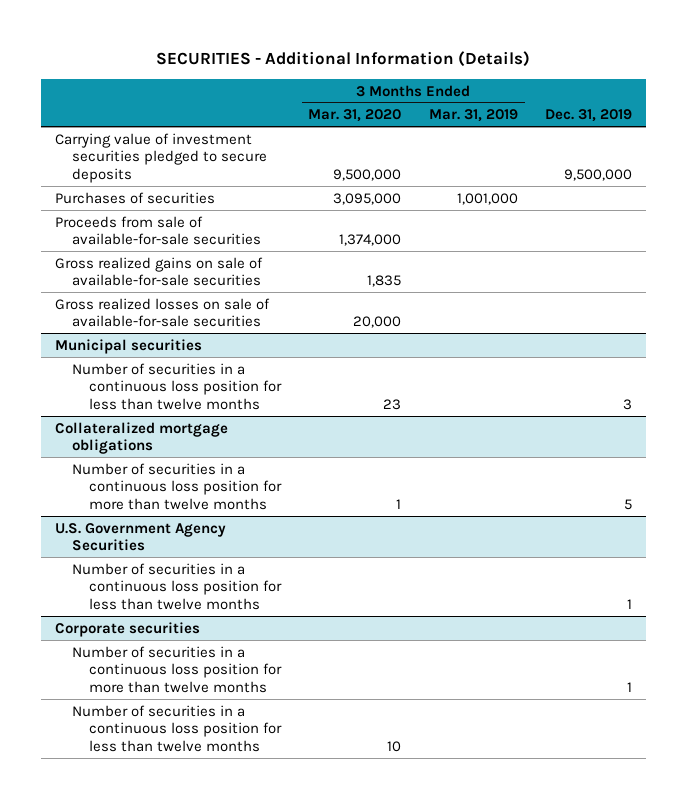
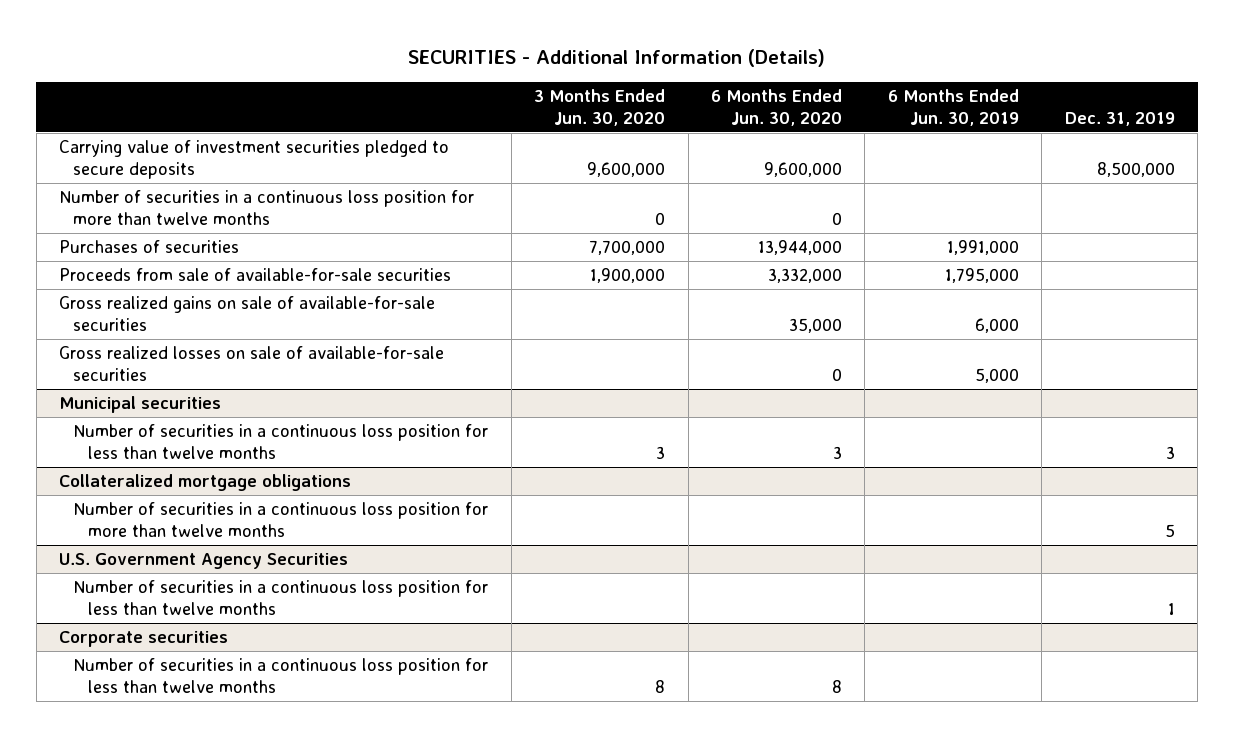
- | 3 Months Ended Mar. 31, 2020 | 3 Months Ended Mar. 31, 2019 | Dec. 31, 2019
+ | 3 Months Ended Jun. 30, 2020 | 6 Months Ended Jun. 30, 2020 | 6 Months Ended Jun. 30, 2019 | Dec. 31, 2019
- Carrying value of investment securities pledged to secure deposits | 9,500,000 | | 9,500,000
+ Carrying value of investment securities pledged to secure deposits | 9,600,000 | 9,600,000 | | 8,500,000
+ Number of securities in a continuous loss position for more than twelve months | 0 | 0 | |
@ Corporate securities
- Number of securities in a continuous loss position for more than twelve months | | | 1

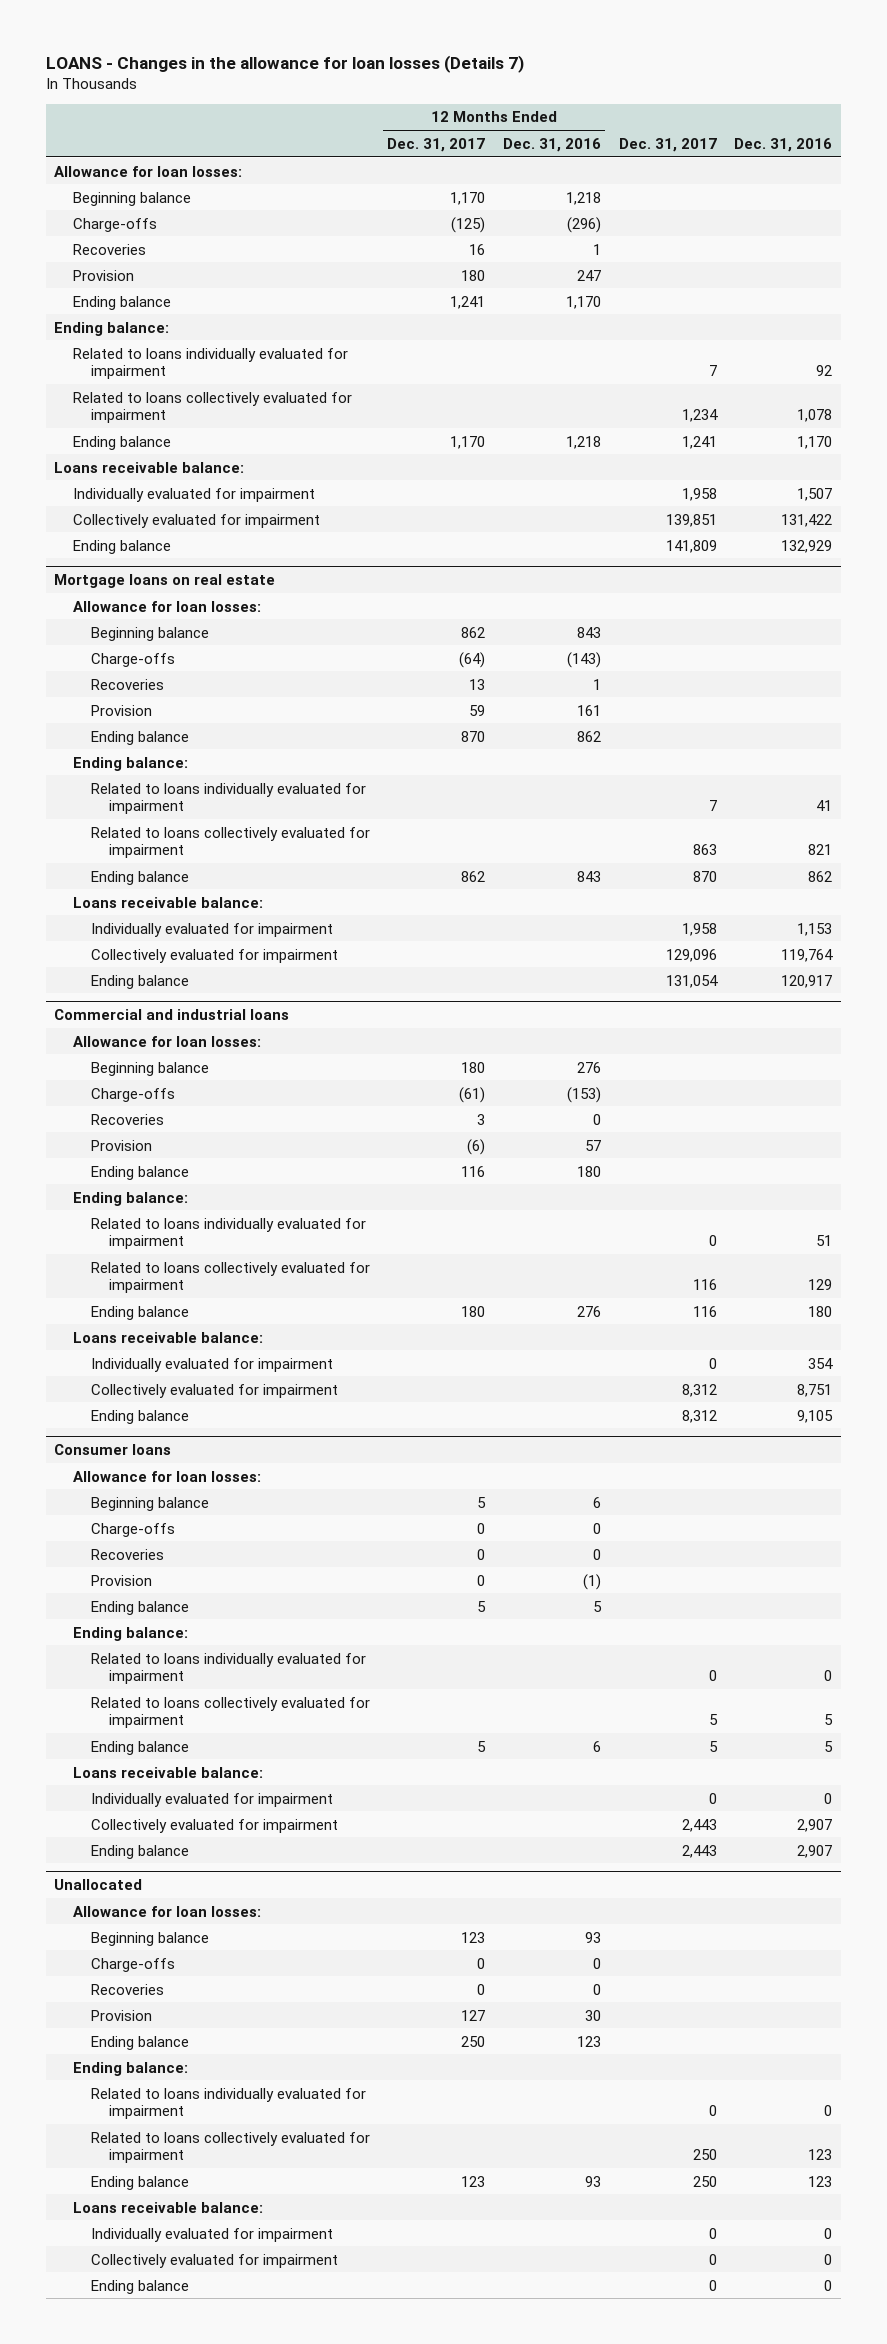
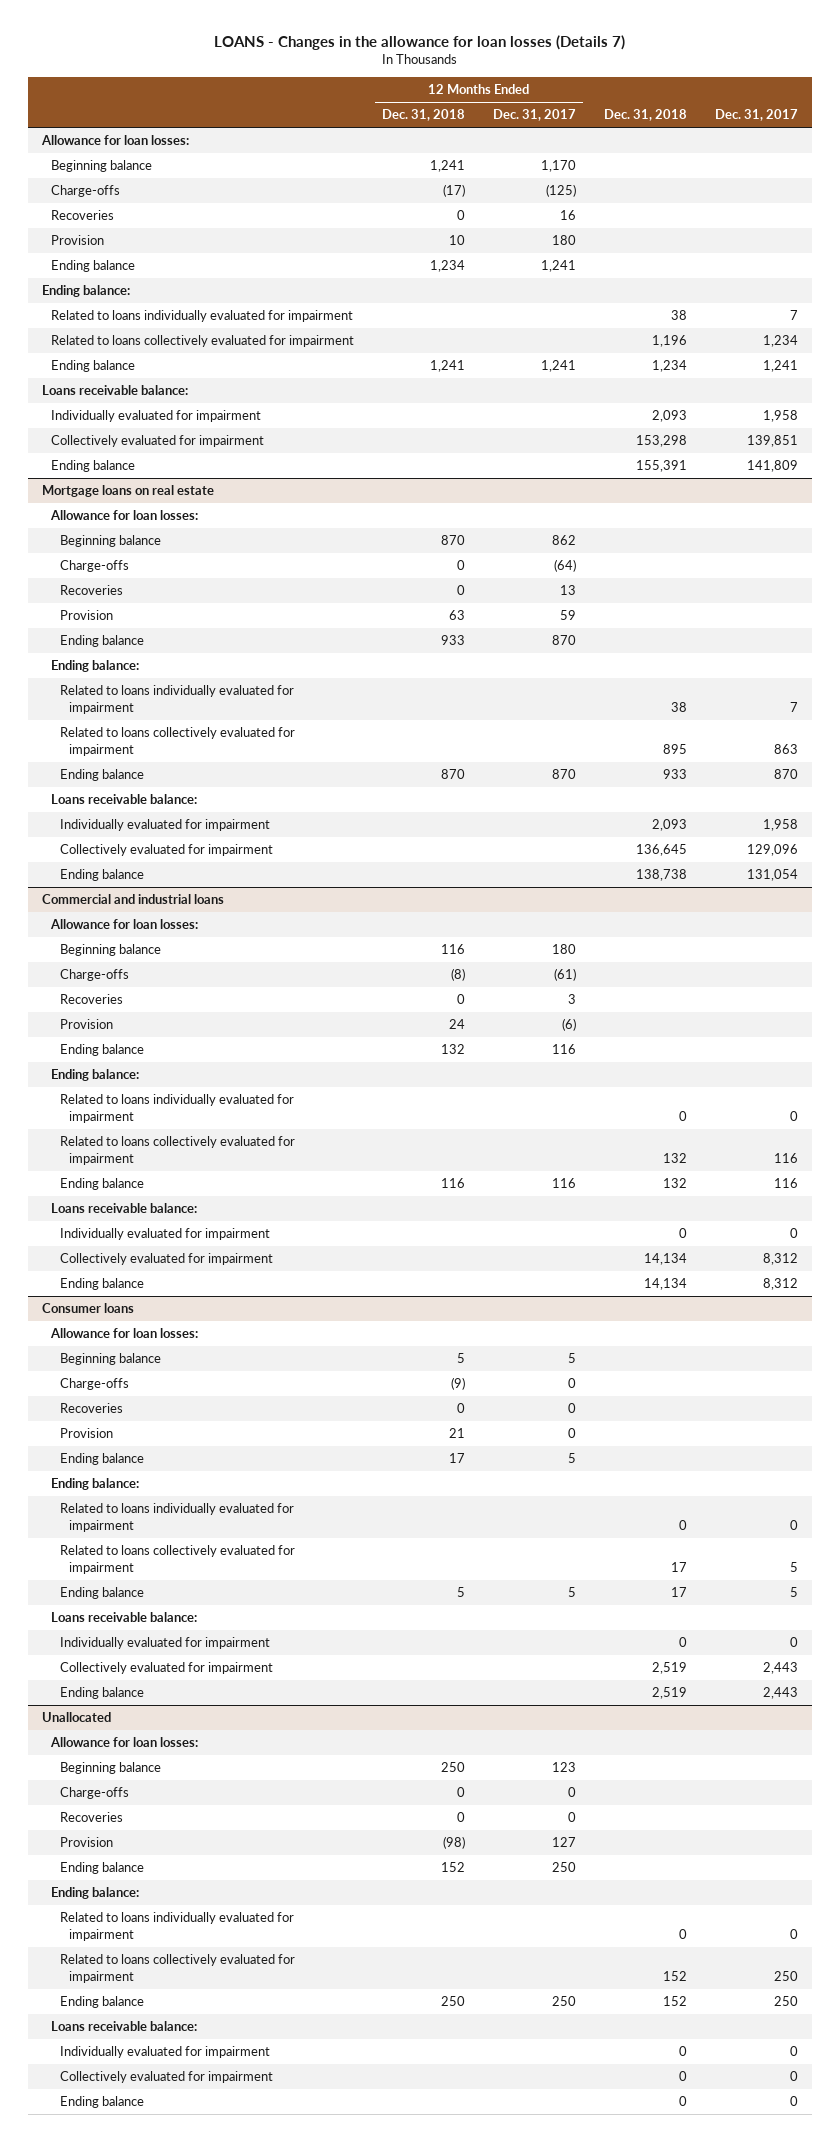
- | 12 Months Ended Dec. 31, 2017 | 12 Months Ended Dec. 31, 2016 | Dec. 31, 2017 | Dec. 31, 2016
+ | 12 Months Ended Dec. 31, 2018 | 12 Months Ended Dec. 31, 2017 | Dec. 31, 2018 | Dec. 31, 2017
- Ending balance | 1,170 | 1,218 | 1,241 | 1,170
+ Ending balance | 1,241 | 1,241 | 1,234 | 1,241
@ Mortgage loans on real estate
- Ending balance | 862 | 843 | 870 | 862
+ Ending balance | 870 | 870 | 933 | 870
@ Commercial and industrial loans
- Ending balance | 180 | 276 | 116 | 180
+ Ending balance | 116 | 116 | 132 | 116
@ Unallocated
- Ending balance | 123 | 93 | 250 | 123
+ Ending balance | 250 | 250 | 152 | 250

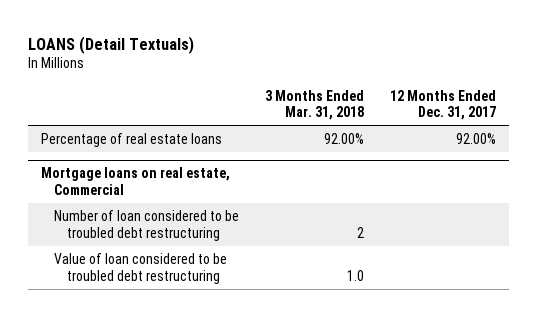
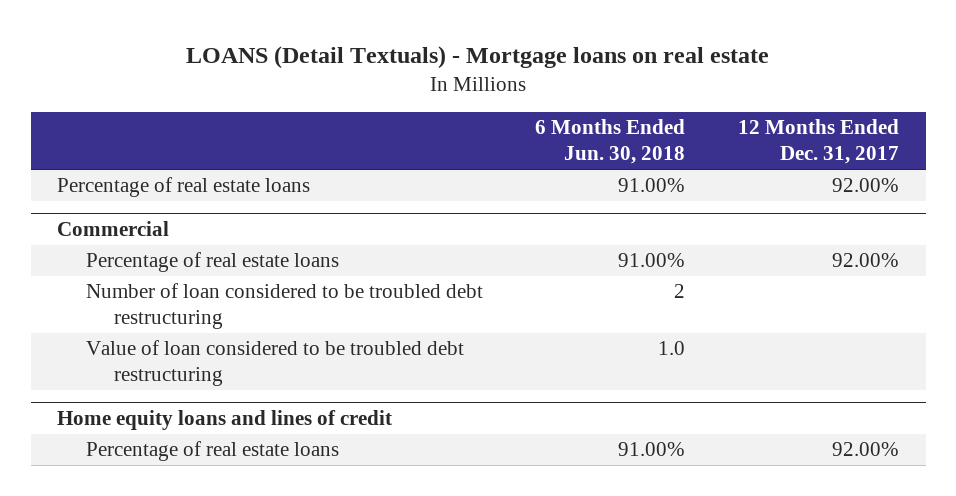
- LOANS (Detail Textuals)
+ LOANS (Detail Textuals) - Mortgage loans on real estate
- | 3 Months Ended Mar. 31, 2018 | 12 Months Ended Dec. 31, 2017
+ | 6 Months Ended Jun. 30, 2018 | 12 Months Ended Dec. 31, 2017
- Mortgage loans on real estate, Commercial
+ Commercial
+ Percentage of real estate loans | 91.00% | 92.00%
+ Home equity loans and lines of credit
+ Percentage of real estate loans | 91.00% | 92.00%

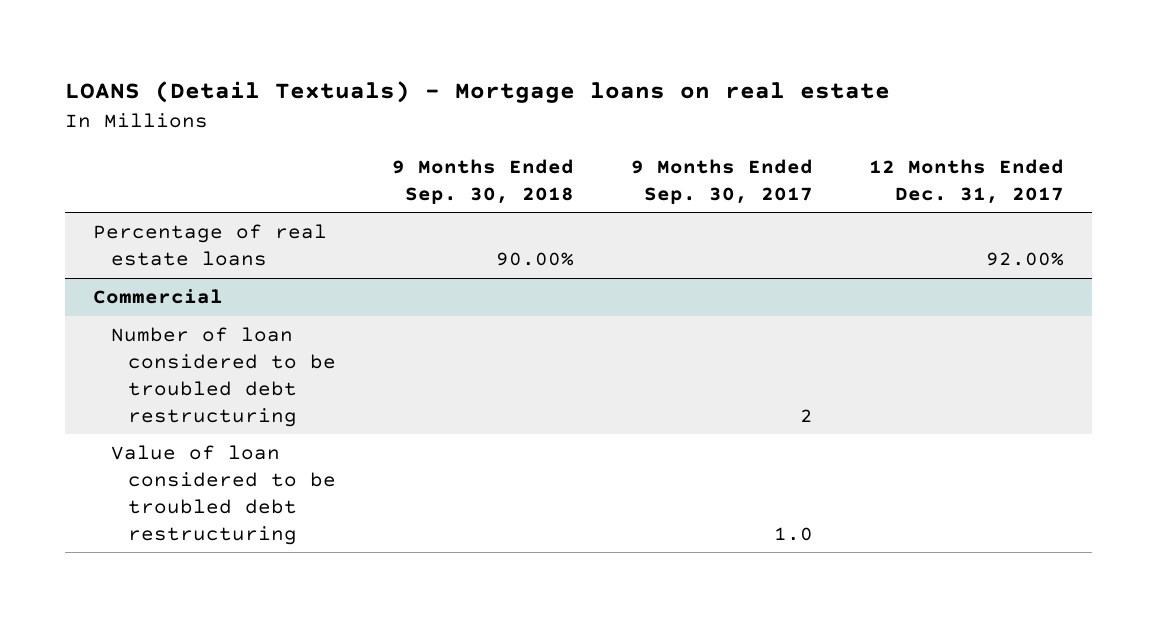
- | 6 Months Ended Jun. 30, 2018 | 12 Months Ended Dec. 31, 2017
+ | 9 Months Ended Sep. 30, 2018 | 9 Months Ended Sep. 30, 2017 | 12 Months Ended Dec. 31, 2017
@ Commercial
- Percentage of real estate loans | 91.00% | 92.00%
- Home equity loans and lines of credit
- Percentage of real estate loans | 91.00% | 92.00%

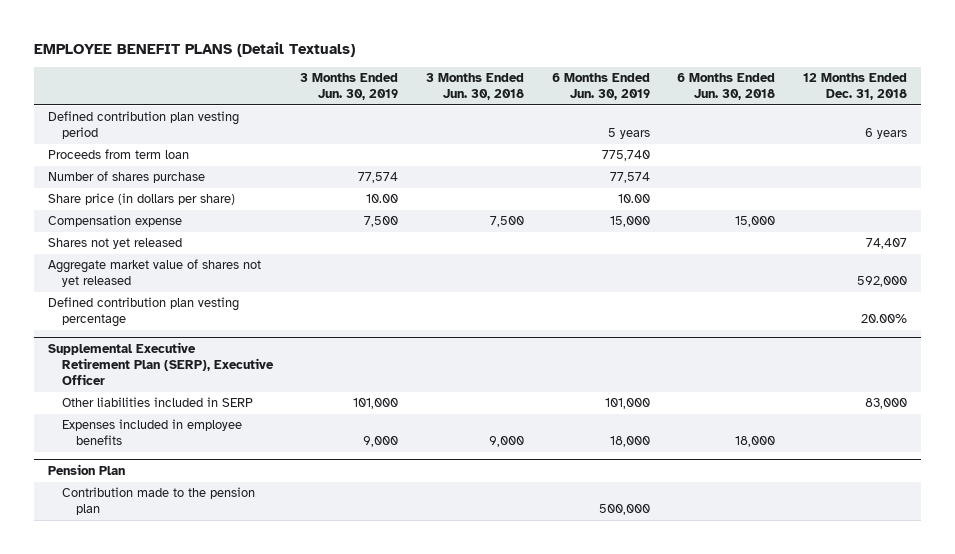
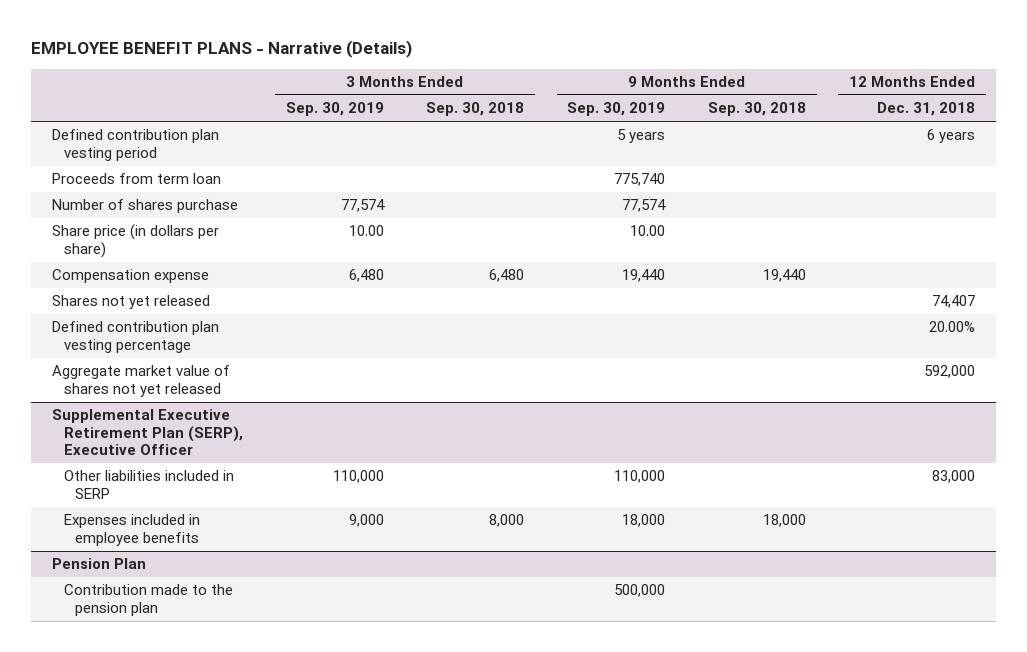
- EMPLOYEE BENEFIT PLANS (Detail Textuals)
+ EMPLOYEE BENEFIT PLANS - Narrative (Details)
- | 3 Months Ended Jun. 30, 2019 | 3 Months Ended Jun. 30, 2018 | 6 Months Ended Jun. 30, 2019 | 6 Months Ended Jun. 30, 2018 | 12 Months Ended Dec. 31, 2018
+ | 3 Months Ended Sep. 30, 2019 | 3 Months Ended Sep. 30, 2018 | 9 Months Ended Sep. 30, 2019 | 9 Months Ended Sep. 30, 2018 | 12 Months Ended Dec. 31, 2018
moved down: Aggregate market value of shares not yet released | | | | | 592,000

